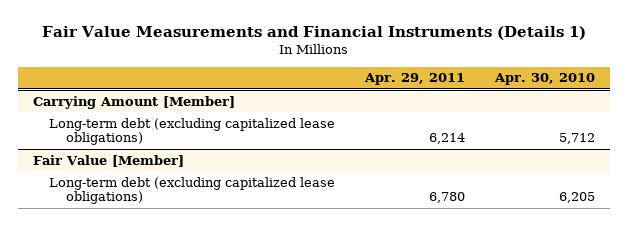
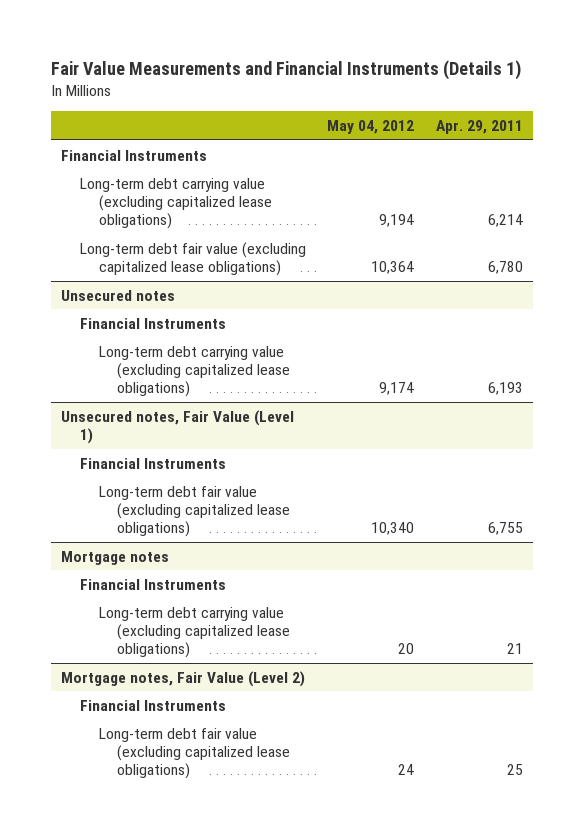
- | Apr. 29, 2011 | Apr. 30, 2010
+ | May 04, 2012 | Apr. 29, 2011
- Carrying Amount [Member]
- Long-term debt (excluding capitalized lease obligations) | 6,214 | 5,712
- Fair Value [Member]
- Long-term debt (excluding capitalized lease obligations) | 6,780 | 6,205
+ Financial Instruments
+ Long-term debt carrying value (excluding capitalized lease obligations) | 9,194 | 6,214
+ Long-term debt fair value (excluding capitalized lease obligations) | 10,364 | 6,780
+ Unsecured notes
+ Financial Instruments
+ Long-term debt carrying value (excluding capitalized lease obligations) | 9,174 | 6,193
+ Unsecured notes, Fair Value (Level 1)
+ Financial Instruments
+ Long-term debt fair value (excluding capitalized lease obligations) | 10,340 | 6,755
+ Mortgage notes
+ Financial Instruments
+ Long-term debt carrying value (excluding capitalized lease obligations) | 20 | 21
+ Mortgage notes, Fair Value (Level 2)
+ Financial Instruments
+ Long-term debt fair value (excluding capitalized lease obligations) | 24 | 25

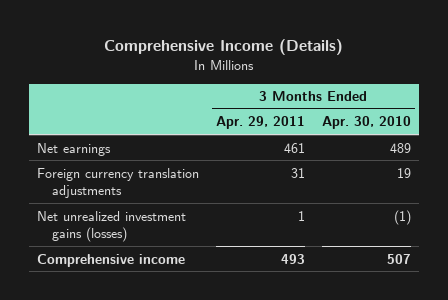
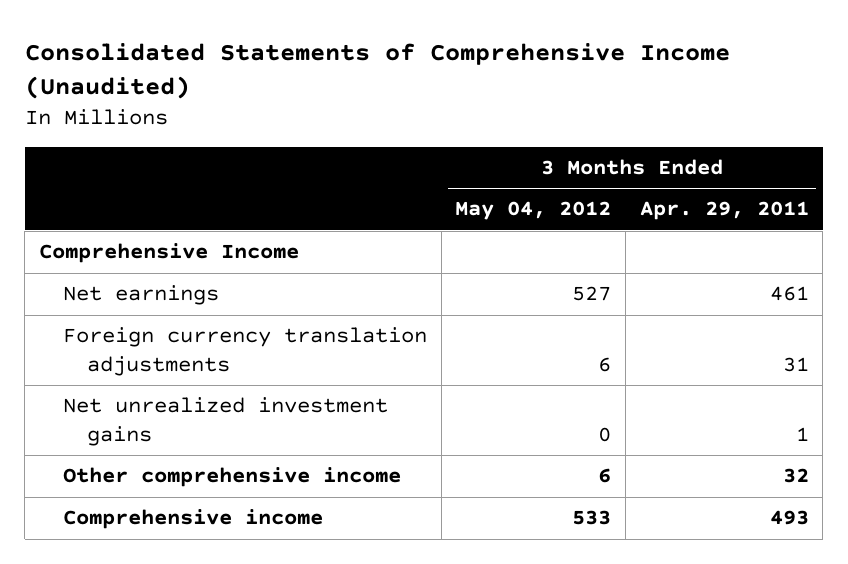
- Comprehensive Income (Details)
+ Consolidated Statements of Comprehensive Income (Unaudited)
- | 3 Months Ended Apr. 29, 2011 | 3 Months Ended Apr. 30, 2010
+ | 3 Months Ended May 04, 2012 | 3 Months Ended Apr. 29, 2011
+ Comprehensive Income
- Net unrealized investment gains (losses) | 1 | (1)
+ Net unrealized investment gains | 0 | 1
+ Other comprehensive income | 6 | 32

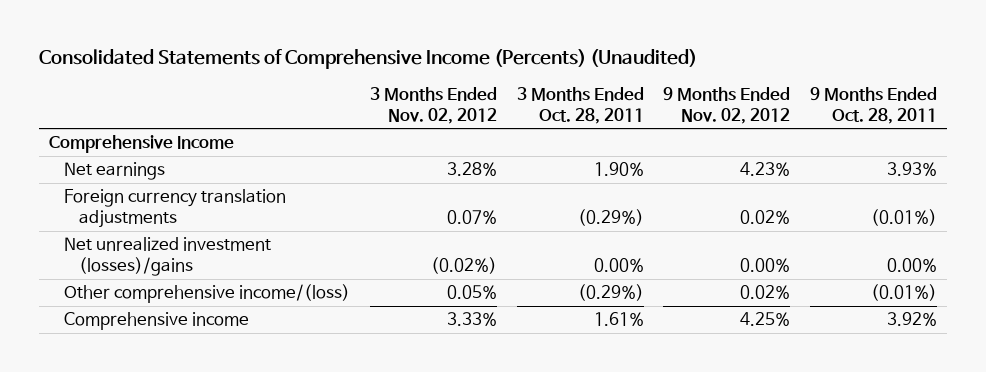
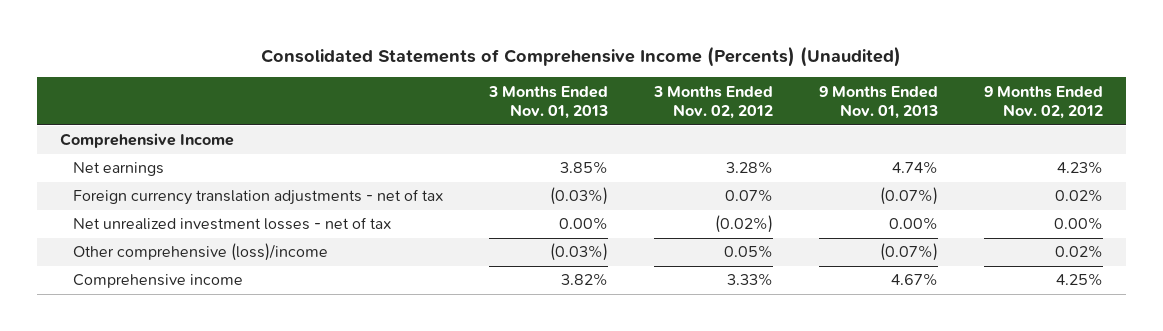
- | 3 Months Ended Nov. 02, 2012 | 3 Months Ended Oct. 28, 2011 | 9 Months Ended Nov. 02, 2012 | 9 Months Ended Oct. 28, 2011
+ | 3 Months Ended Nov. 01, 2013 | 3 Months Ended Nov. 02, 2012 | 9 Months Ended Nov. 01, 2013 | 9 Months Ended Nov. 02, 2012
- Foreign currency translation adjustments | 0.07% | (0.29%) | 0.02% | (0.01%)
- Net unrealized investment (losses)/gains | (0.02%) | 0.00% | 0.00% | 0.00%
- Other comprehensive income/(loss) | 0.05% | (0.29%) | 0.02% | (0.01%)
+ Foreign currency translation adjustments - net of tax | (0.03%) | 0.07% | (0.07%) | 0.02%
+ Net unrealized investment losses - net of tax | 0.00% | (0.02%) | 0.00% | 0.00%
+ Other comprehensive (loss)/income | (0.03%) | 0.05% | (0.07%) | 0.02%

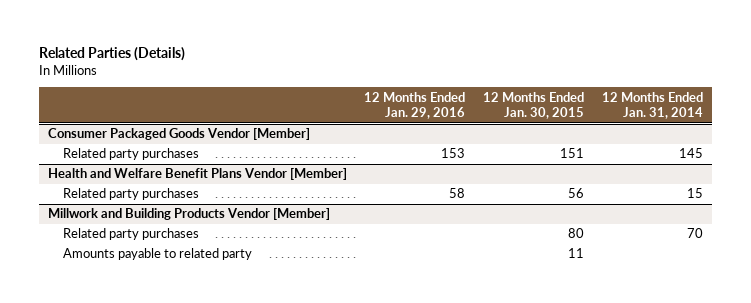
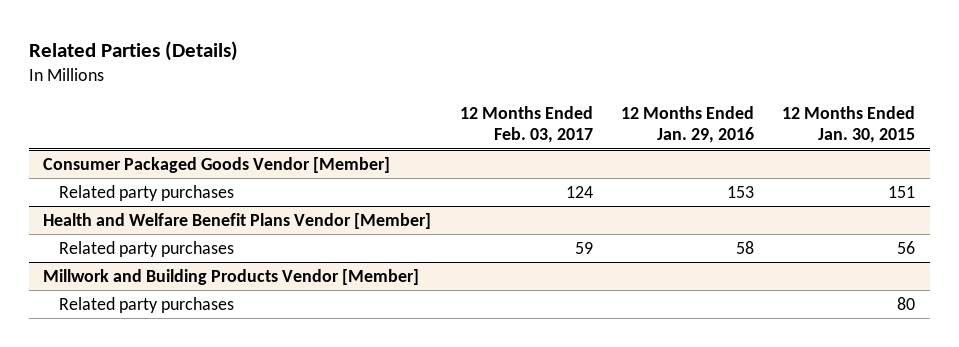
- | 12 Months Ended Jan. 29, 2016 | 12 Months Ended Jan. 30, 2015 | 12 Months Ended Jan. 31, 2014
+ | 12 Months Ended Feb. 03, 2017 | 12 Months Ended Jan. 29, 2016 | 12 Months Ended Jan. 30, 2015
@ Millwork and Building Products Vendor [Member]
- Amounts payable to related party | | 11 |

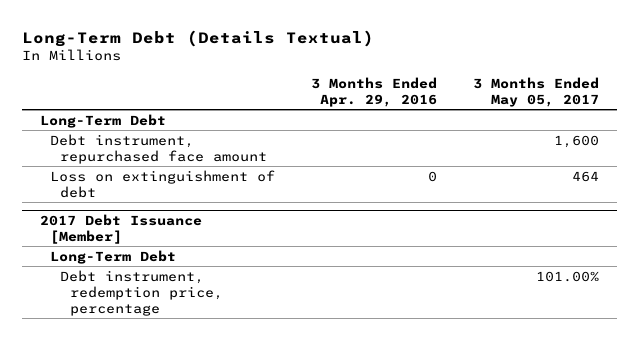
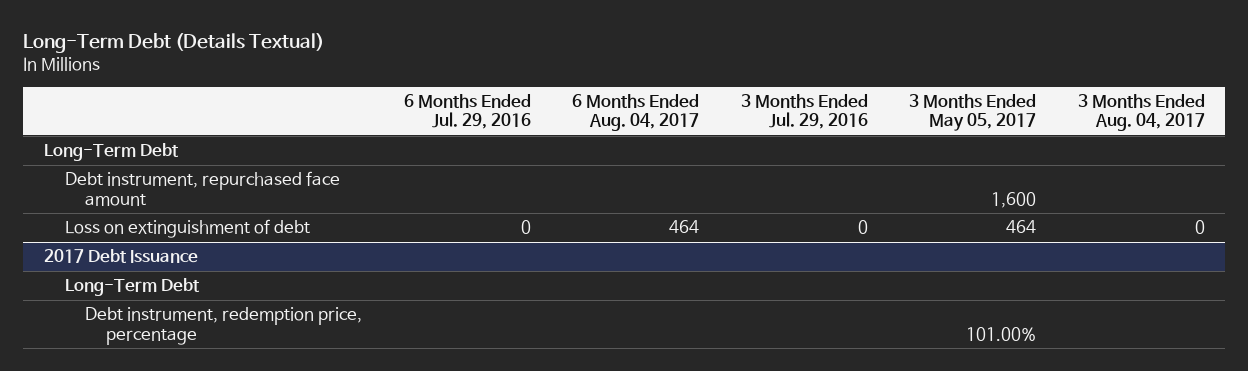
- | 3 Months Ended Apr. 29, 2016 | 3 Months Ended May 05, 2017
+ | 6 Months Ended Jul. 29, 2016 | 6 Months Ended Aug. 04, 2017 | 3 Months Ended Jul. 29, 2016 | 3 Months Ended May 05, 2017 | 3 Months Ended Aug. 04, 2017
- 2017 Debt Issuance [Member]
+ 2017 Debt Issuance

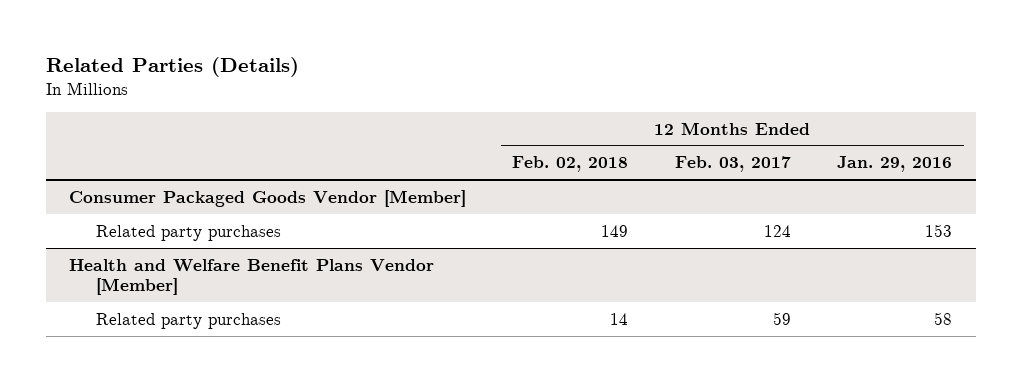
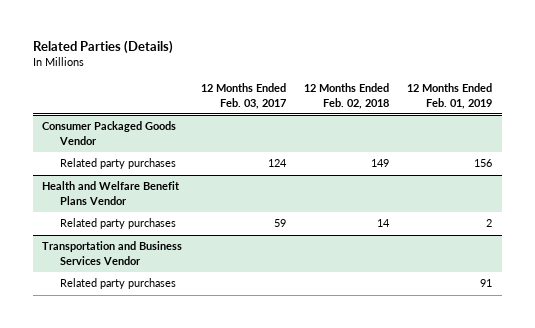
- | 12 Months Ended Feb. 02, 2018 | 12 Months Ended Feb. 03, 2017 | 12 Months Ended Jan. 29, 2016
+ | 12 Months Ended Feb. 03, 2017 | 12 Months Ended Feb. 02, 2018 | 12 Months Ended Feb. 01, 2019
- Consumer Packaged Goods Vendor [Member]
+ Consumer Packaged Goods Vendor
- Health and Welfare Benefit Plans Vendor [Member]
+ Health and Welfare Benefit Plans Vendor
+ Transportation and Business Services Vendor
+ Related party purchases | | | 91

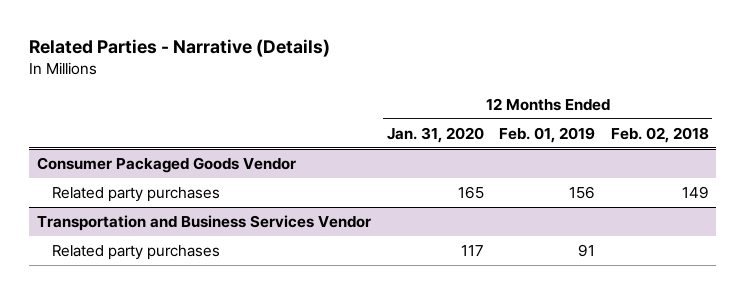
- Related Parties (Details)
+ Related Parties - Narrative (Details)
- | 12 Months Ended Feb. 03, 2017 | 12 Months Ended Feb. 02, 2018 | 12 Months Ended Feb. 01, 2019
+ | 12 Months Ended Jan. 31, 2020 | 12 Months Ended Feb. 01, 2019 | 12 Months Ended Feb. 02, 2018
- Health and Welfare Benefit Plans Vendor
- Related party purchases | 59 | 14 | 2

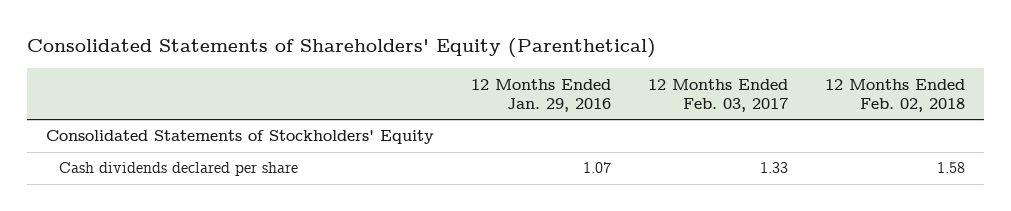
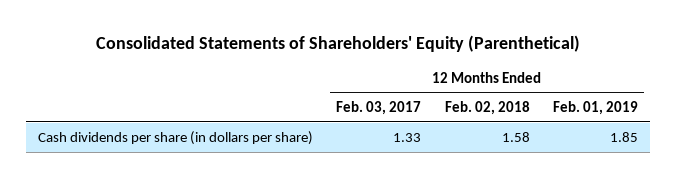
- | 12 Months Ended Jan. 29, 2016 | 12 Months Ended Feb. 03, 2017 | 12 Months Ended Feb. 02, 2018
+ | 12 Months Ended Feb. 03, 2017 | 12 Months Ended Feb. 02, 2018 | 12 Months Ended Feb. 01, 2019
- Consolidated Statements of Stockholders' Equity
- Cash dividends declared per share | 1.07 | 1.33 | 1.58
+ Cash dividends per share (in dollars per share) | 1.33 | 1.58 | 1.85

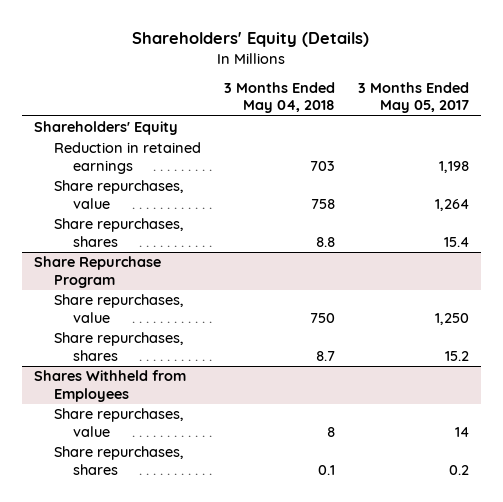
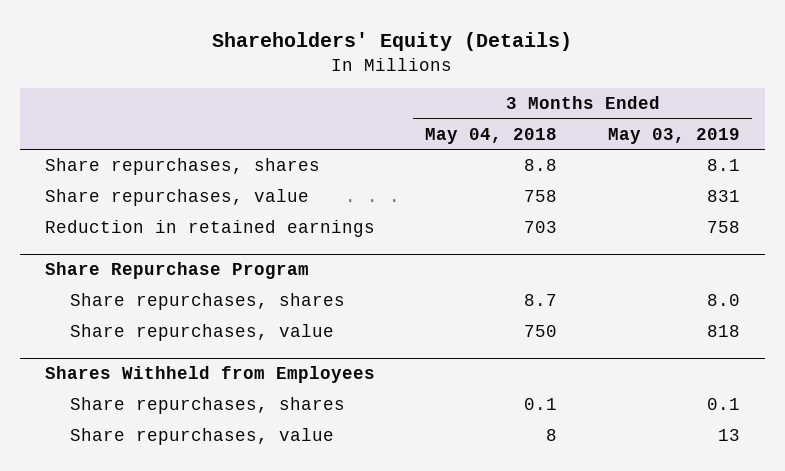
- | 3 Months Ended May 04, 2018 | 3 Months Ended May 05, 2017
+ | 3 Months Ended May 04, 2018 | 3 Months Ended May 03, 2019
- Shareholders' Equity
moved down: Share repurchases, value | 758 | 831
moved down: Reduction in retained earnings | 703 | 758
@ Share Repurchase Program
moved down: Share repurchases, value | 750 | 818
@ Shares Withheld from Employees
moved down: Share repurchases, value | 8 | 13

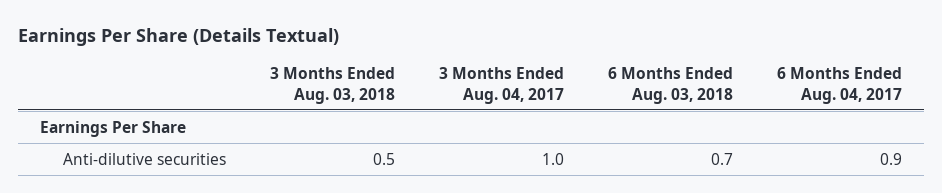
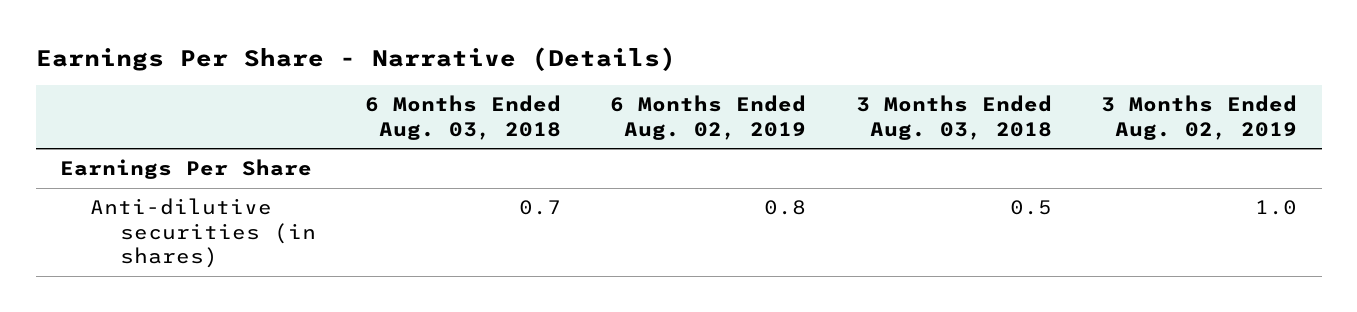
- Earnings Per Share (Details Textual)
+ Earnings Per Share - Narrative (Details)
- | 3 Months Ended Aug. 03, 2018 | 3 Months Ended Aug. 04, 2017 | 6 Months Ended Aug. 03, 2018 | 6 Months Ended Aug. 04, 2017
+ | 6 Months Ended Aug. 03, 2018 | 6 Months Ended Aug. 02, 2019 | 3 Months Ended Aug. 03, 2018 | 3 Months Ended Aug. 02, 2019
- Anti-dilutive securities | 0.5 | 1.0 | 0.7 | 0.9
+ Anti-dilutive securities (in shares) | 0.7 | 0.8 | 0.5 | 1.0

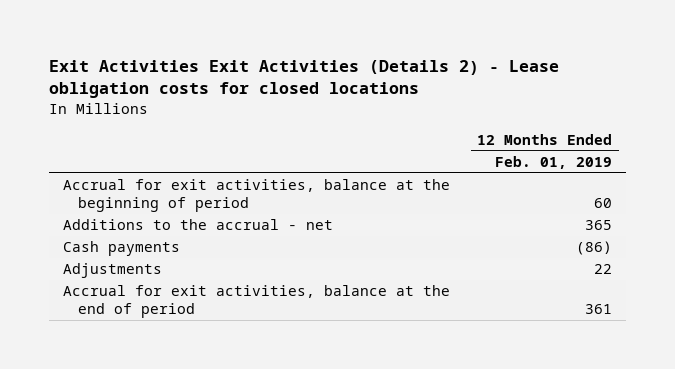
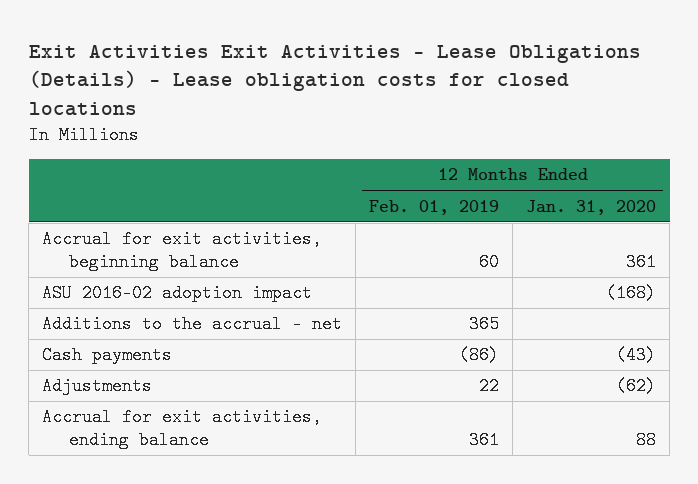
- Exit Activities Exit Activities (Details 2) - Lease obligation costs for closed locations
+ Exit Activities Exit Activities - Lease Obligations (Details) - Lease obligation costs for closed locations
- | 12 Months Ended Feb. 01, 2019
+ | 12 Months Ended Feb. 01, 2019 | 12 Months Ended Jan. 31, 2020
- Accrual for exit activities, balance at the beginning of period | 60
+ Accrual for exit activities, beginning balance | 60 | 361
+ ASU 2016-02 adoption impact | | (168)
- Accrual for exit activities, balance at the end of period | 361
+ Accrual for exit activities, ending balance | 361 | 88

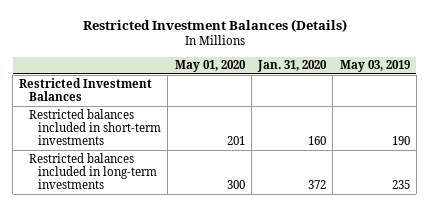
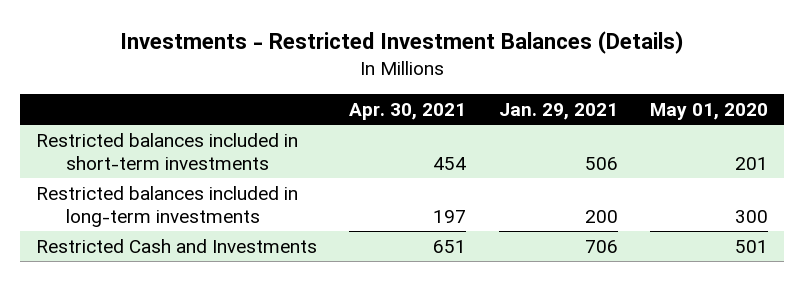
- Restricted Investment Balances (Details)
+ Investments - Restricted Investment Balances (Details)
- | May 01, 2020 | Jan. 31, 2020 | May 03, 2019
+ | Apr. 30, 2021 | Jan. 29, 2021 | May 01, 2020
- Restricted Investment Balances
+ Restricted Cash and Investments | 651 | 706 | 501

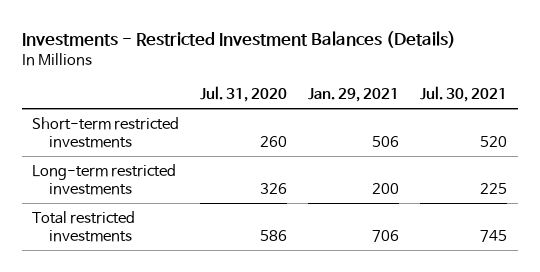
- | Apr. 30, 2021 | Jan. 29, 2021 | May 01, 2020
+ | Jul. 31, 2020 | Jan. 29, 2021 | Jul. 30, 2021
- Restricted balances included in short-term investments | 454 | 506 | 201
- Restricted balances included in long-term investments | 197 | 200 | 300
- Restricted Cash and Investments | 651 | 706 | 501
+ Short-term restricted investments | 260 | 506 | 520
+ Long-term restricted investments | 326 | 200 | 225
+ Total restricted investments | 586 | 706 | 745

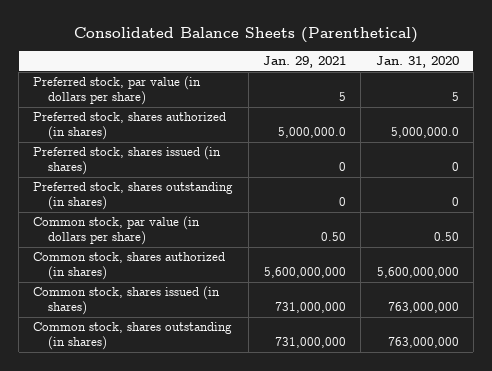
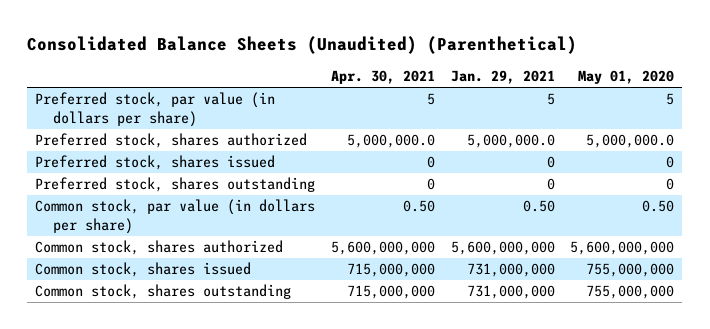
- Consolidated Balance Sheets (Parenthetical)
+ Consolidated Balance Sheets (Unaudited) (Parenthetical)
- | Jan. 29, 2021 | Jan. 31, 2020
+ | Apr. 30, 2021 | Jan. 29, 2021 | May 01, 2020
- Preferred stock, shares authorized (in shares) | 5,000,000.0 | 5,000,000.0
- Preferred stock, shares issued (in shares) | 0 | 0
- Preferred stock, shares outstanding (in shares) | 0 | 0
+ Preferred stock, shares authorized | 5,000,000.0 | 5,000,000.0 | 5,000,000.0
+ Preferred stock, shares issued | 0 | 0 | 0
+ Preferred stock, shares outstanding | 0 | 0 | 0
- Common stock, shares authorized (in shares) | 5,600,000,000 | 5,600,000,000
- Common stock, shares issued (in shares) | 731,000,000 | 763,000,000
- Common stock, shares outstanding (in shares) | 731,000,000 | 763,000,000
+ Common stock, shares authorized | 5,600,000,000 | 5,600,000,000 | 5,600,000,000
+ Common stock, shares issued | 715,000,000 | 731,000,000 | 755,000,000
+ Common stock, shares outstanding | 715,000,000 | 731,000,000 | 755,000,000

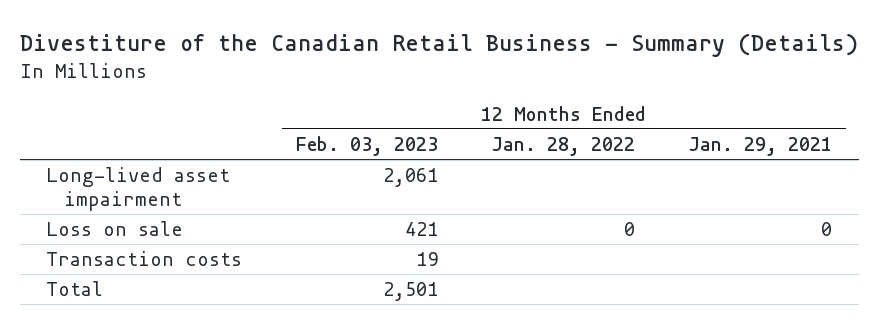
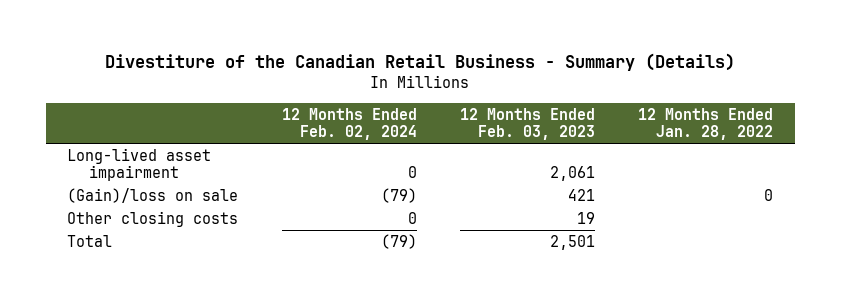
- | 12 Months Ended Feb. 03, 2023 | 12 Months Ended Jan. 28, 2022 | 12 Months Ended Jan. 29, 2021
+ | 12 Months Ended Feb. 02, 2024 | 12 Months Ended Feb. 03, 2023 | 12 Months Ended Jan. 28, 2022
- Loss on sale | 421 | 0 | 0
- Transaction costs | 19 | |
+ (Gain)/loss on sale | (79) | 421 | 0
+ Other closing costs | 0 | 19 |

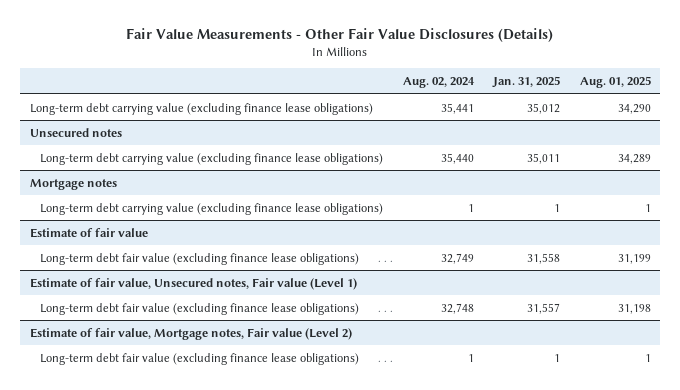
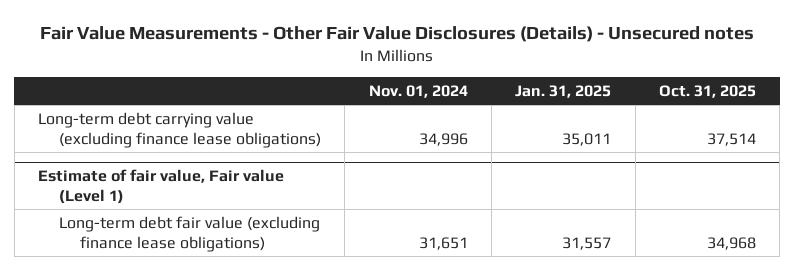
- Fair Value Measurements - Other Fair Value Disclosures (Details)
+ Fair Value Measurements - Other Fair Value Disclosures (Details) - Unsecured notes
- | Aug. 02, 2024 | Jan. 31, 2025 | Aug. 01, 2025
+ | Nov. 01, 2024 | Jan. 31, 2025 | Oct. 31, 2025
- Long-term debt carrying value (excluding finance lease obligations) | 35,441 | 35,012 | 34,290
- Unsecured notes
- Mortgage notes
- Long-term debt carrying value (excluding finance lease obligations) | 1 | 1 | 1
- Estimate of fair value
- Long-term debt fair value (excluding finance lease obligations) | 32,749 | 31,558 | 31,199
- Estimate of fair value, Unsecured notes, Fair value (Level 1)
+ Estimate of fair value, Fair value (Level 1)
- Estimate of fair value, Mortgage notes, Fair value (Level 2)
- Long-term debt fair value (excluding finance lease obligations) | 1 | 1 | 1

